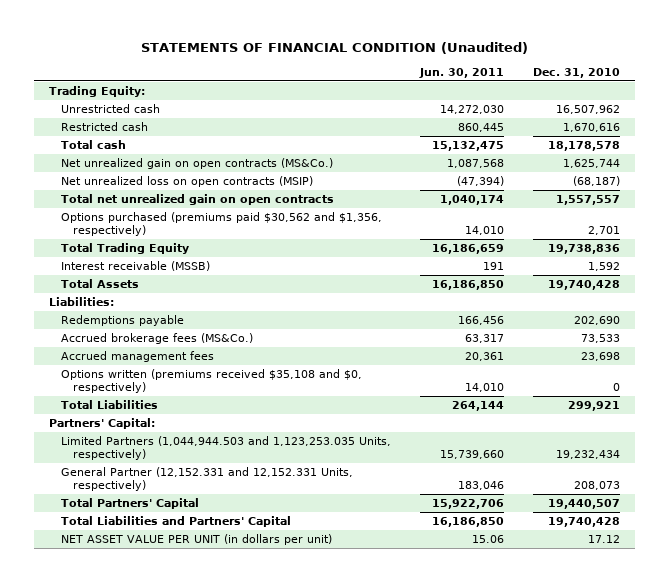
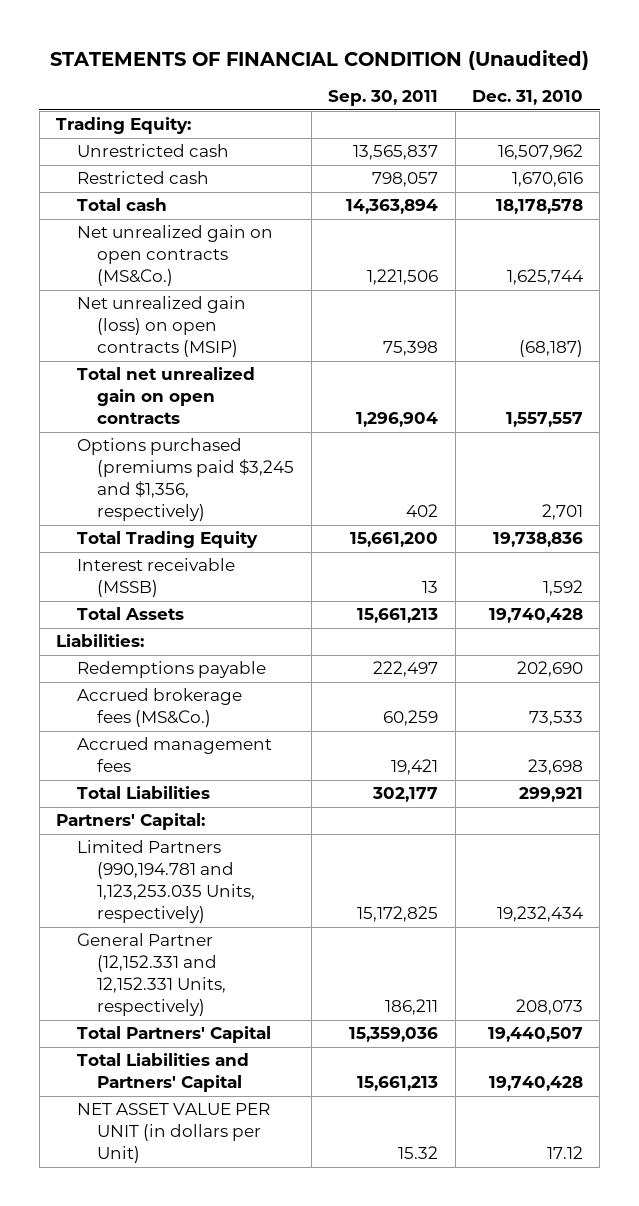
- | Jun. 30, 2011 | Dec. 31, 2010
+ | Sep. 30, 2011 | Dec. 31, 2010
- Net unrealized loss on open contracts (MSIP) | (47,394) | (68,187)
+ Net unrealized gain (loss) on open contracts (MSIP) | 75,398 | (68,187)
- Options purchased (premiums paid $30,562 and $1,356, respectively) | 14,010 | 2,701
+ Options purchased (premiums paid $3,245 and $1,356, respectively) | 402 | 2,701
- Options written (premiums received $35,108 and $0, respectively) | 14,010 | 0
- Limited Partners (1,044,944.503 and 1,123,253.035 Units, respectively) | 15,739,660 | 19,232,434
+ Limited Partners (990,194.781 and 1,123,253.035 Units, respectively) | 15,172,825 | 19,232,434
- NET ASSET VALUE PER UNIT (in dollars per unit) | 15.06 | 17.12
+ NET ASSET VALUE PER UNIT (in dollars per Unit) | 15.32 | 17.12

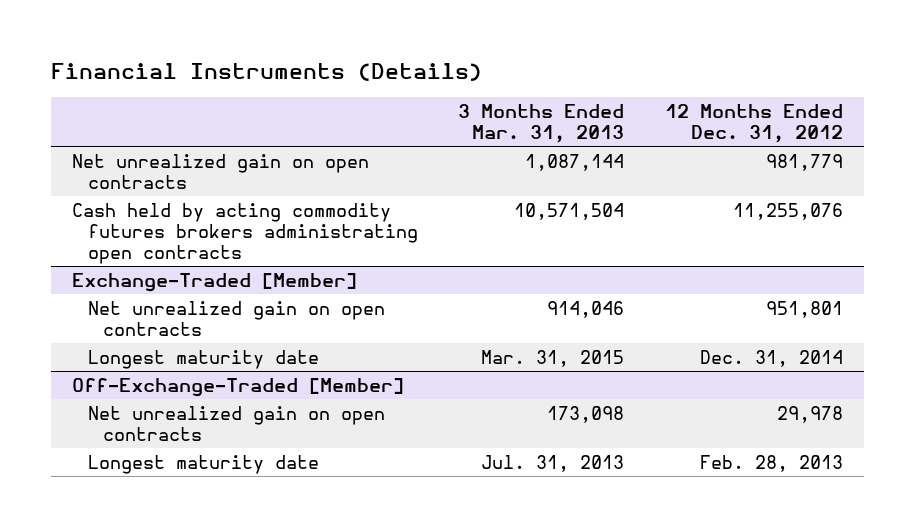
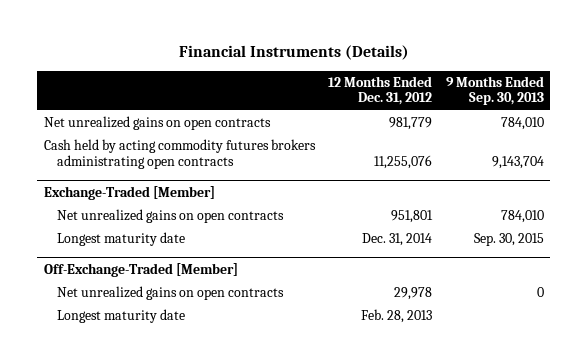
- | 3 Months Ended Mar. 31, 2013 | 12 Months Ended Dec. 31, 2012
+ | 12 Months Ended Dec. 31, 2012 | 9 Months Ended Sep. 30, 2013
- Net unrealized gain on open contracts | 1,087,144 | 981,779
+ Net unrealized gains on open contracts | 981,779 | 784,010
@ Exchange-Traded [Member]
- Net unrealized gain on open contracts | 914,046 | 951,801
+ Net unrealized gains on open contracts | 951,801 | 784,010
@ Off-Exchange-Traded [Member]
- Net unrealized gain on open contracts | 173,098 | 29,978
+ Net unrealized gains on open contracts | 29,978 | 0

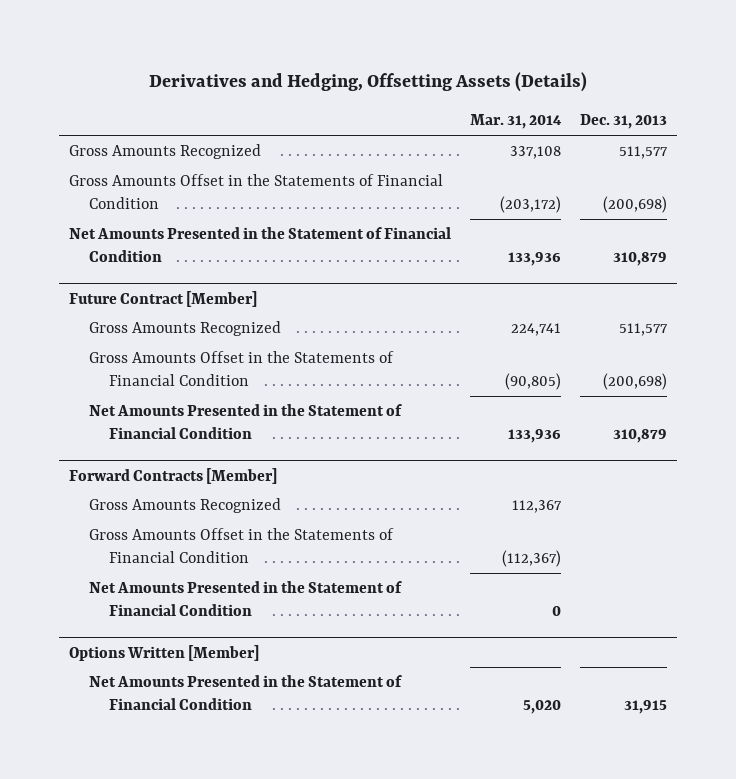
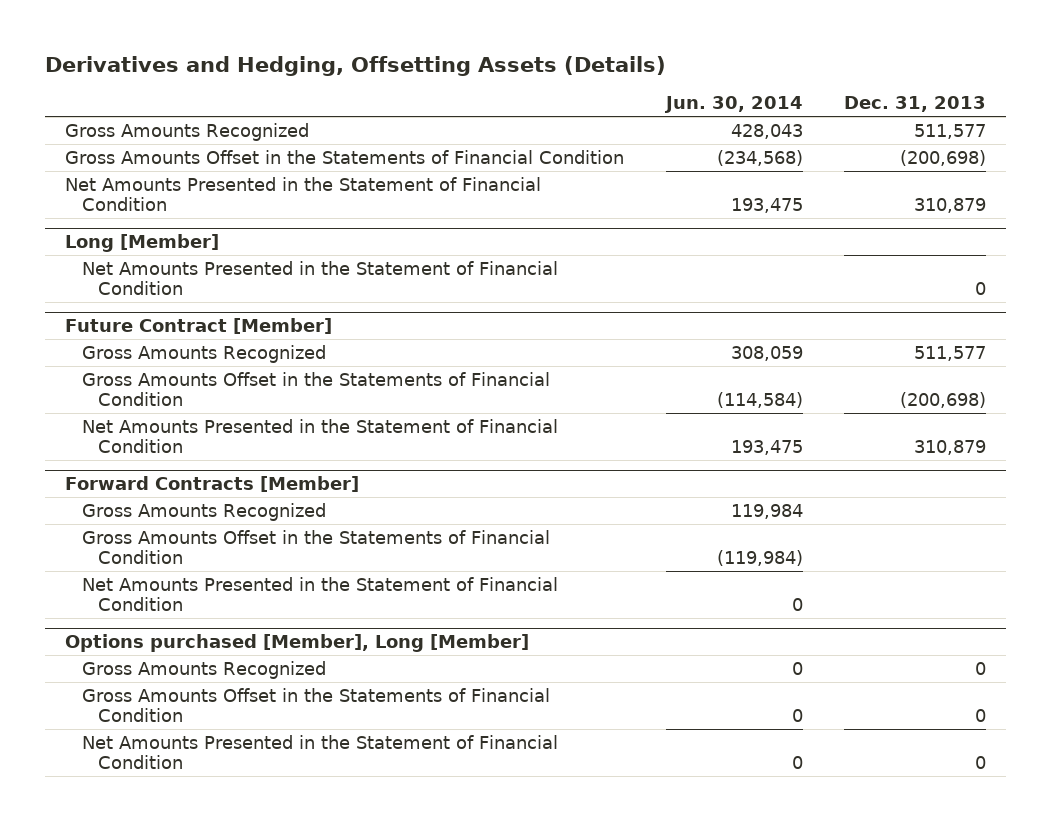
- | Mar. 31, 2014 | Dec. 31, 2013
+ | Jun. 30, 2014 | Dec. 31, 2013
+ Long [Member]
+ Net Amounts Presented in the Statement of Financial Condition | | 0
- Options Written [Member]
- Net Amounts Presented in the Statement of Financial Condition | 5,020 | 31,915
+ Options purchased [Member], Long [Member]
+ Gross Amounts Recognized | 0 | 0
+ Gross Amounts Offset in the Statements of Financial Condition | 0 | 0
+ Net Amounts Presented in the Statement of Financial Condition | 0 | 0

